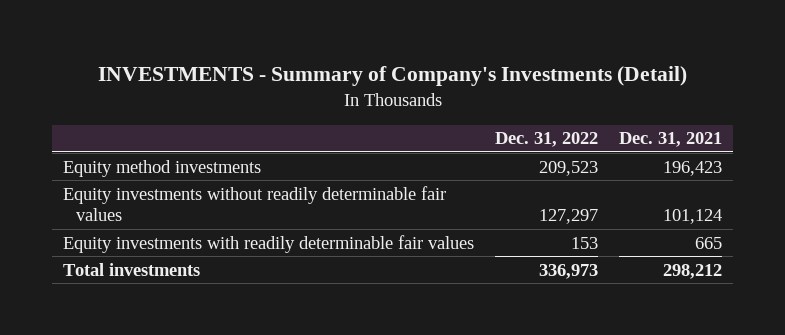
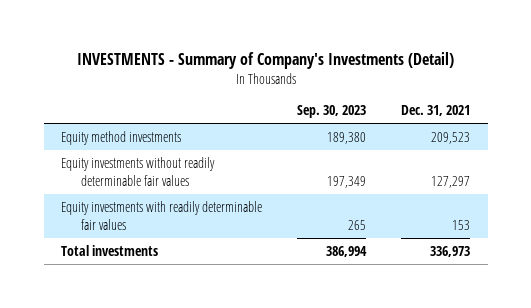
- | Dec. 31, 2022 | Dec. 31, 2021
+ | Sep. 30, 2023 | Dec. 31, 2021
- Equity method investments | 209,523 | 196,423
- Equity investments without readily determinable fair values | 127,297 | 101,124
- Equity investments with readily determinable fair values | 153 | 665
- Total investments | 336,973 | 298,212
+ Equity method investments | 189,380 | 209,523
+ Equity investments without readily determinable fair values | 197,349 | 127,297
+ Equity investments with readily determinable fair values | 265 | 153
+ Total investments | 386,994 | 336,973

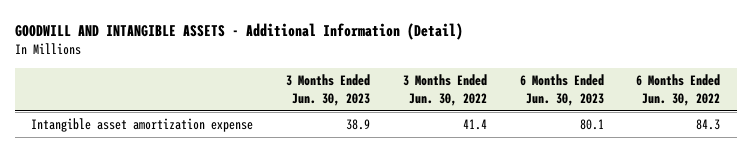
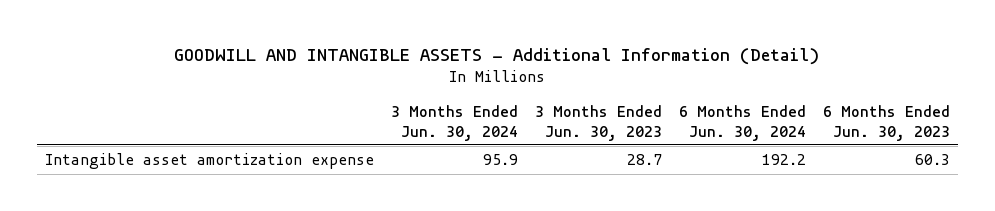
- | 3 Months Ended Jun. 30, 2023 | 3 Months Ended Jun. 30, 2022 | 6 Months Ended Jun. 30, 2023 | 6 Months Ended Jun. 30, 2022
+ | 3 Months Ended Jun. 30, 2024 | 3 Months Ended Jun. 30, 2023 | 6 Months Ended Jun. 30, 2024 | 6 Months Ended Jun. 30, 2023
- Intangible asset amortization expense | 38.9 | 41.4 | 80.1 | 84.3
+ Intangible asset amortization expense | 95.9 | 28.7 | 192.2 | 60.3

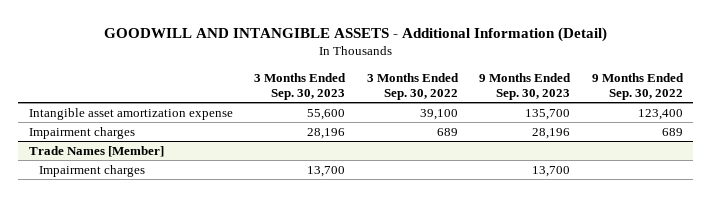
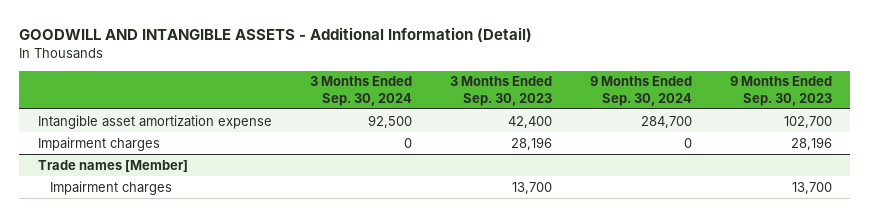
- | 3 Months Ended Sep. 30, 2023 | 3 Months Ended Sep. 30, 2022 | 9 Months Ended Sep. 30, 2023 | 9 Months Ended Sep. 30, 2022
+ | 3 Months Ended Sep. 30, 2024 | 3 Months Ended Sep. 30, 2023 | 9 Months Ended Sep. 30, 2024 | 9 Months Ended Sep. 30, 2023
- Intangible asset amortization expense | 55,600 | 39,100 | 135,700 | 123,400
+ Intangible asset amortization expense | 92,500 | 42,400 | 284,700 | 102,700
- Trade Names [Member]
+ Trade names [Member]

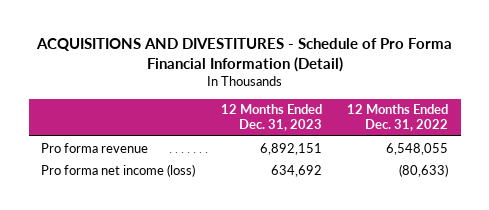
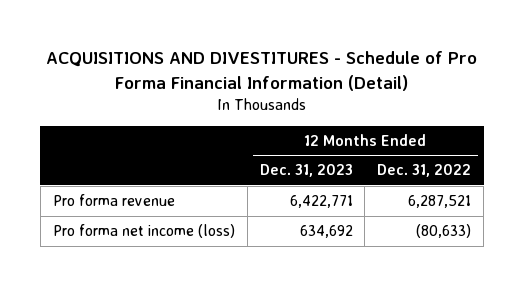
- Pro forma revenue | 6,892,151 | 6,548,055
+ Pro forma revenue | 6,422,771 | 6,287,521

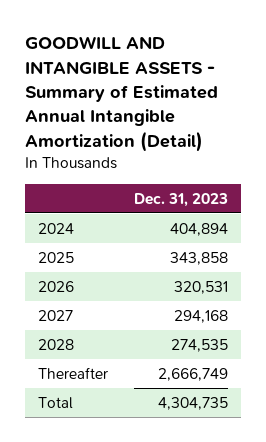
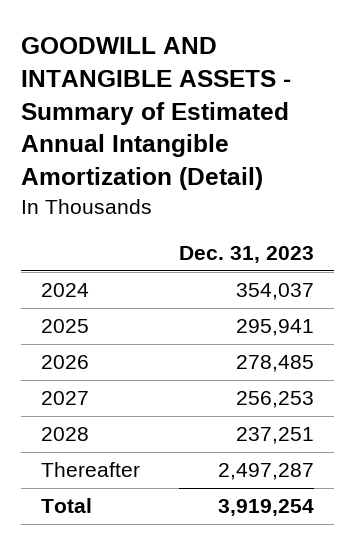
- 2024 | 404,894
- 2025 | 343,858
- 2026 | 320,531
- 2027 | 294,168
- 2028 | 274,535
- Thereafter | 2,666,749
- Total | 4,304,735
+ 2024 | 354,037
+ 2025 | 295,941
+ 2026 | 278,485
+ 2027 | 256,253
+ 2028 | 237,251
+ Thereafter | 2,497,287
+ Total | 3,919,254

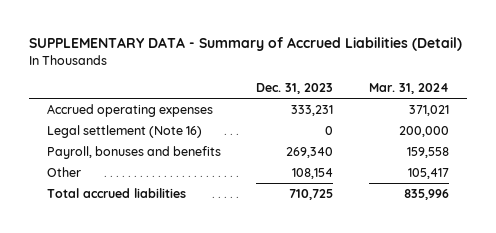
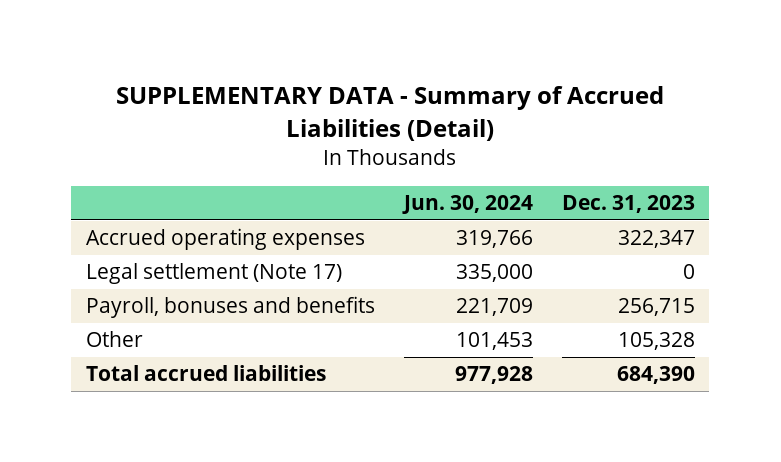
- | Dec. 31, 2023 | Mar. 31, 2024
+ | Jun. 30, 2024 | Dec. 31, 2023
- Accrued operating expenses | 333,231 | 371,021
- Legal settlement (Note 16) | 0 | 200,000
- Payroll, bonuses and benefits | 269,340 | 159,558
- Other | 108,154 | 105,417
- Total accrued liabilities | 710,725 | 835,996
+ Accrued operating expenses | 319,766 | 322,347
+ Legal settlement (Note 17) | 335,000 | 0
+ Payroll, bonuses and benefits | 221,709 | 256,715
+ Other | 101,453 | 105,328
+ Total accrued liabilities | 977,928 | 684,390

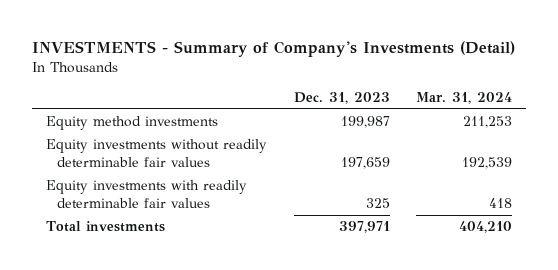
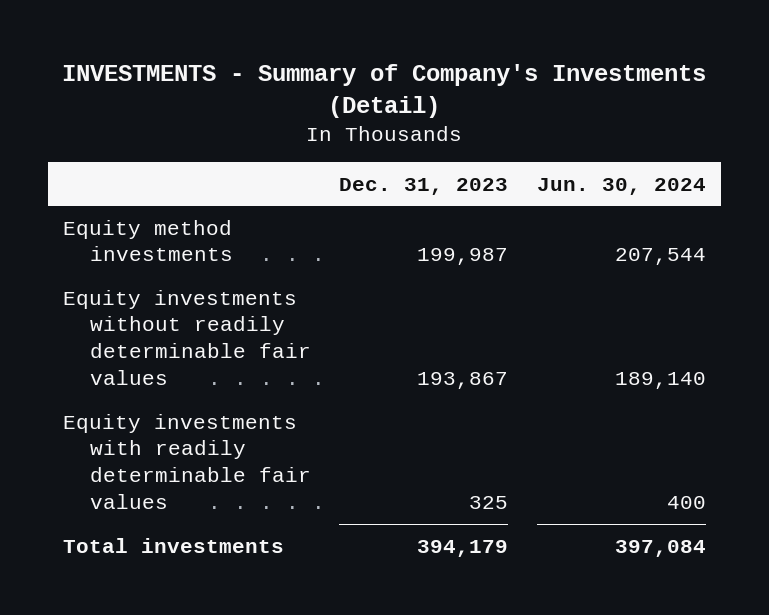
- | Dec. 31, 2023 | Mar. 31, 2024
+ | Dec. 31, 2023 | Jun. 30, 2024
- Equity investments without readily determinable fair values | 197,659 | 192,539
+ Equity investments without readily determinable fair values | 193,867 | 189,140
- Total investments | 397,971 | 404,210
+ Total investments | 394,179 | 397,084

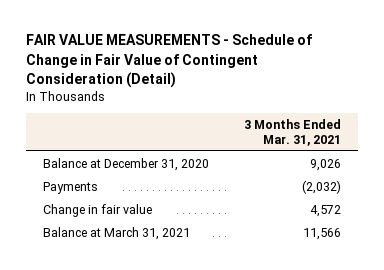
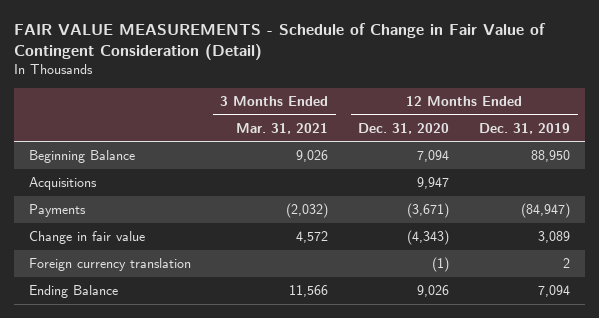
- | 3 Months Ended Mar. 31, 2021
+ | 3 Months Ended Mar. 31, 2021 | 12 Months Ended Dec. 31, 2020 | 12 Months Ended Dec. 31, 2019
- Balance at December 31, 2020 | 9,026
+ Beginning Balance | 9,026 | 7,094 | 88,950
+ Acquisitions | | 9,947 |
- Balance at March 31, 2021 | 11,566
+ Foreign currency translation | | (1) | 2
+ Ending Balance | 11,566 | 9,026 | 7,094

